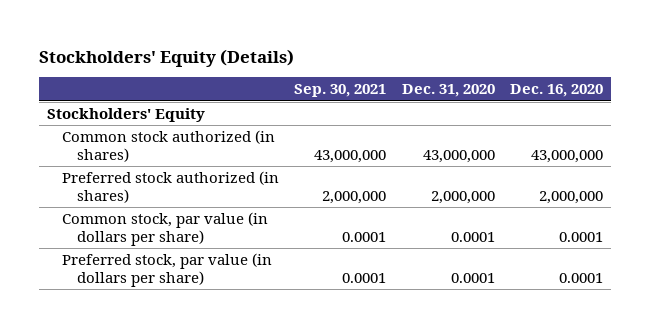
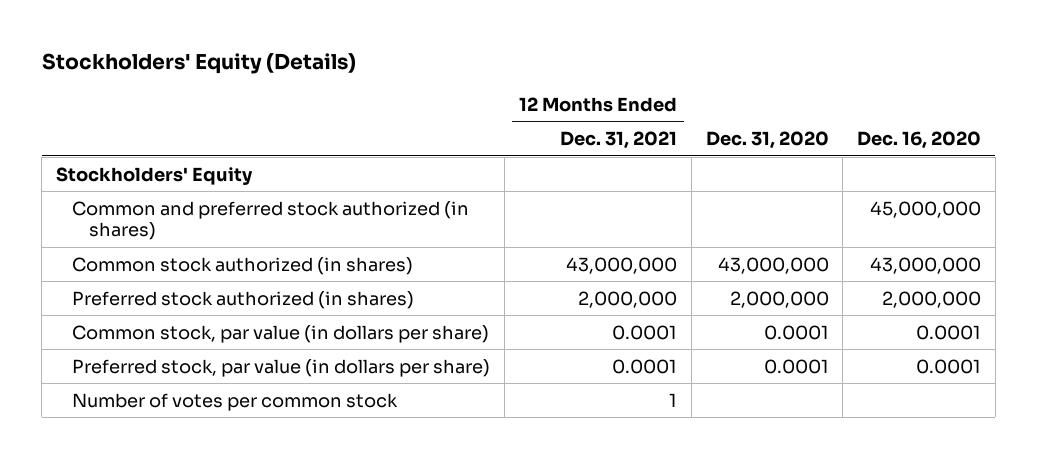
- | Sep. 30, 2021 | Dec. 31, 2020 | Dec. 16, 2020
+ | 12 Months Ended Dec. 31, 2021 | Dec. 31, 2020 | Dec. 16, 2020
+ Common and preferred stock authorized (in shares) | | | 45,000,000
+ Number of votes per common stock | 1 | |

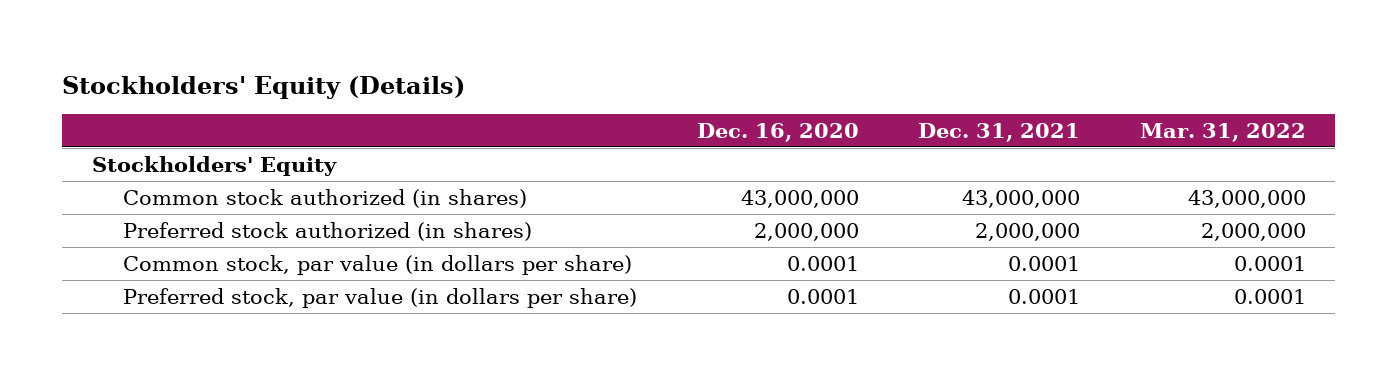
- | 12 Months Ended Dec. 31, 2021 | Dec. 31, 2020 | Dec. 16, 2020
+ | Dec. 16, 2020 | Dec. 31, 2021 | Mar. 31, 2022
- Common and preferred stock authorized (in shares) | | | 45,000,000
- Number of votes per common stock | 1 | |

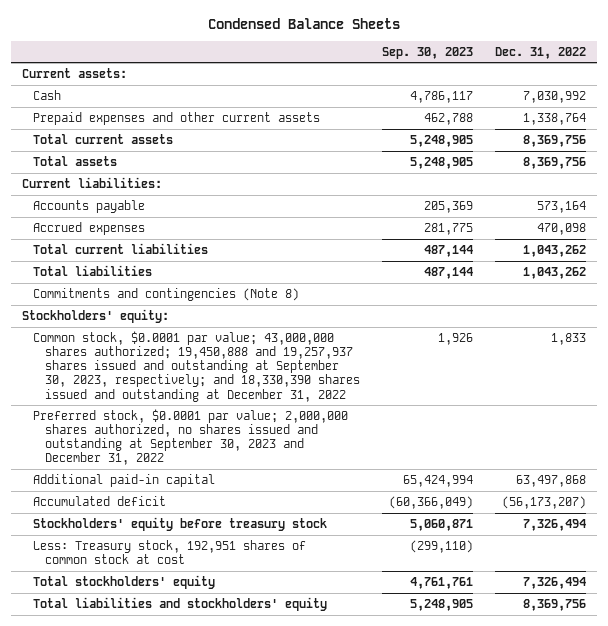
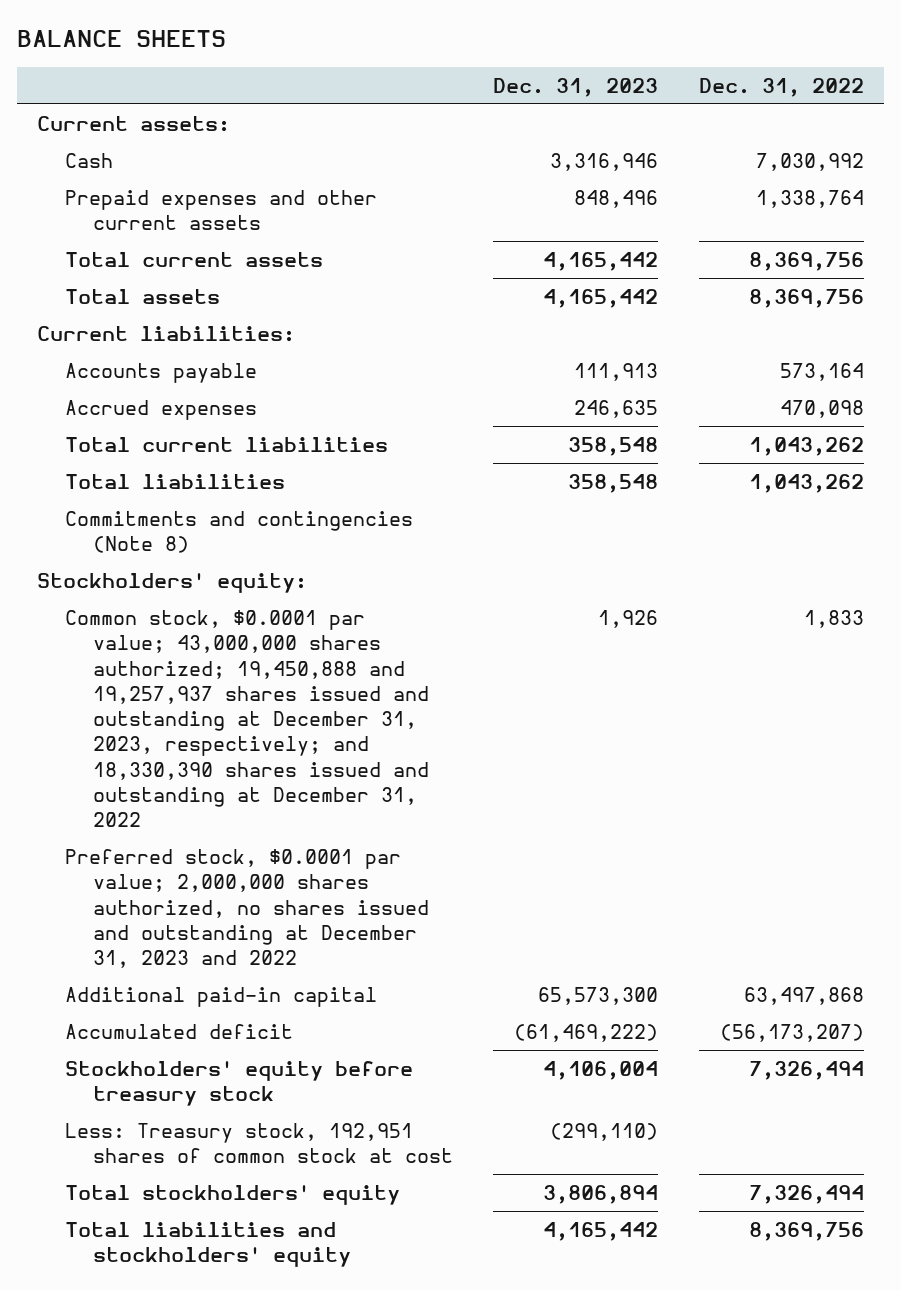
- Condensed Balance Sheets
+ BALANCE SHEETS
- | Sep. 30, 2023 | Dec. 31, 2022
+ | Dec. 31, 2023 | Dec. 31, 2022
- Common stock, $0.0001 par value; 43,000,000 shares authorized; 19,450,888 and 19,257,937 shares issued and outstanding at September 30, 2023, respectively; and 18,330,390 shares issued and outstanding at December 31, 2022 | 1,926 | 1,833
- Preferred stock, $0.0001 par value; 2,000,000 shares authorized, no shares issued and outstanding at September 30, 2023 and December 31, 2022
+ Common stock, $0.0001 par value; 43,000,000 shares authorized; 19,450,888 and 19,257,937 shares issued and outstanding at December 31, 2023, respectively; and 18,330,390 shares issued and outstanding at December 31, 2022 | 1,926 | 1,833
+ Preferred stock, $0.0001 par value; 2,000,000 shares authorized, no shares issued and outstanding at December 31, 2023 and 2022

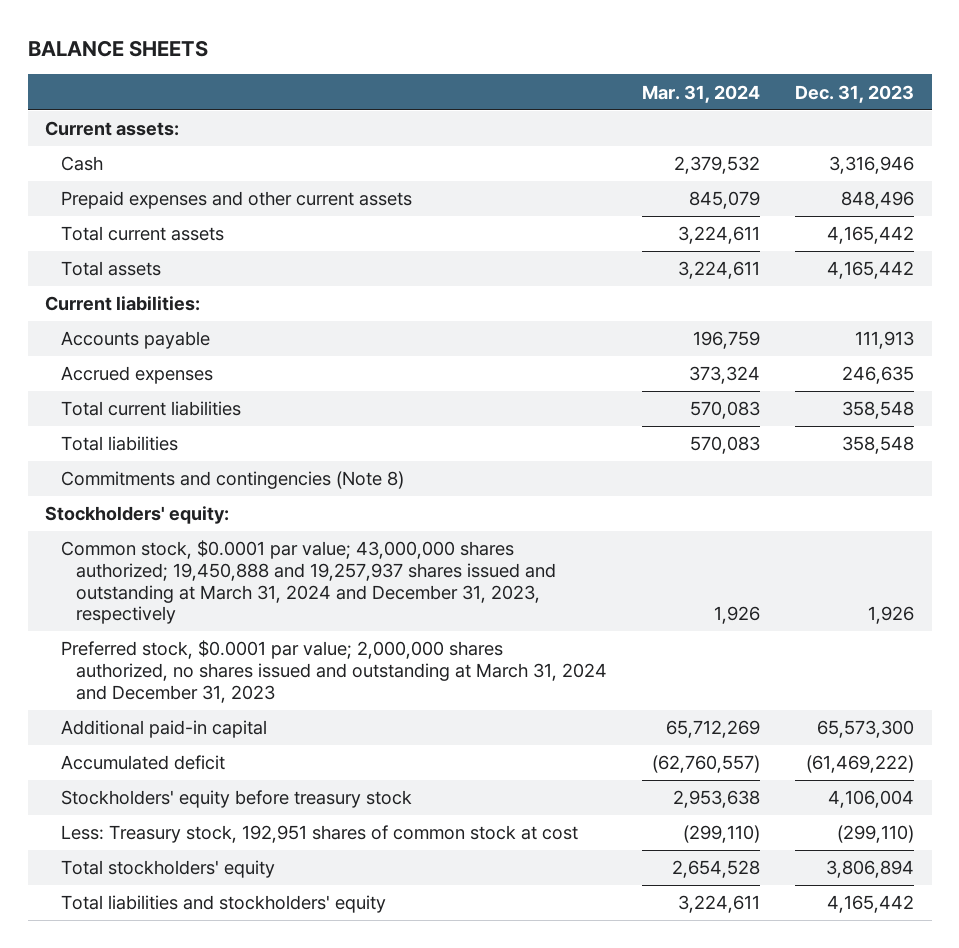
- | Dec. 31, 2023 | Dec. 31, 2022
+ | Mar. 31, 2024 | Dec. 31, 2023
- Common stock, $0.0001 par value; 43,000,000 shares authorized; 19,450,888 and 19,257,937 shares issued and outstanding at December 31, 2023, respectively; and 18,330,390 shares issued and outstanding at December 31, 2022 | 1,926 | 1,833
- Preferred stock, $0.0001 par value; 2,000,000 shares authorized, no shares issued and outstanding at December 31, 2023 and 2022
+ Common stock, $0.0001 par value; 43,000,000 shares authorized; 19,450,888 and 19,257,937 shares issued and outstanding at March 31, 2024 and December 31, 2023, respectively | 1,926 | 1,926
+ Preferred stock, $0.0001 par value; 2,000,000 shares authorized, no shares issued and outstanding at March 31, 2024 and December 31, 2023

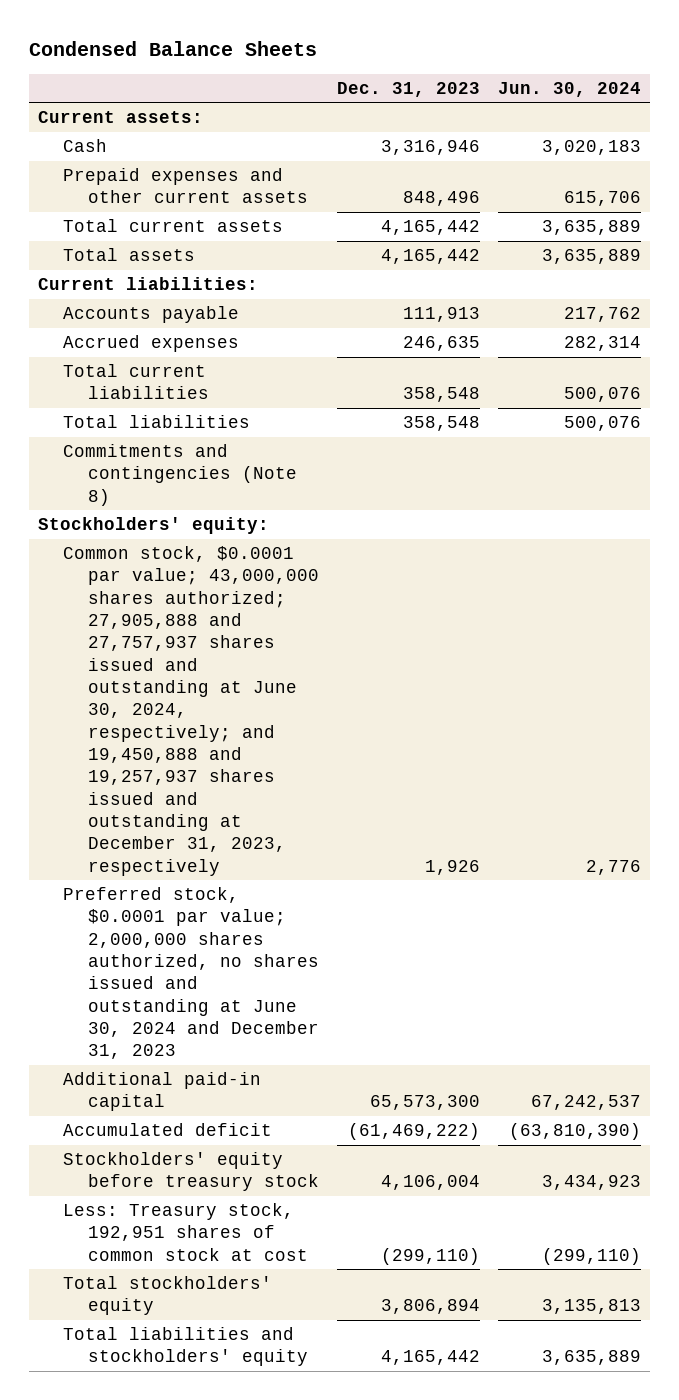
- BALANCE SHEETS
+ Condensed Balance Sheets
- | Mar. 31, 2024 | Dec. 31, 2023
+ | Dec. 31, 2023 | Jun. 30, 2024
- Common stock, $0.0001 par value; 43,000,000 shares authorized; 19,450,888 and 19,257,937 shares issued and outstanding at March 31, 2024 and December 31, 2023, respectively | 1,926 | 1,926
- Preferred stock, $0.0001 par value; 2,000,000 shares authorized, no shares issued and outstanding at March 31, 2024 and December 31, 2023
+ Common stock, $0.0001 par value; 43,000,000 shares authorized; 27,905,888 and 27,757,937 shares issued and outstanding at June 30, 2024, respectively; and 19,450,888 and 19,257,937 shares issued and outstanding at December 31, 2023, respectively | 1,926 | 2,776
+ Preferred stock, $0.0001 par value; 2,000,000 shares authorized, no shares issued and outstanding at June 30, 2024 and December 31, 2023

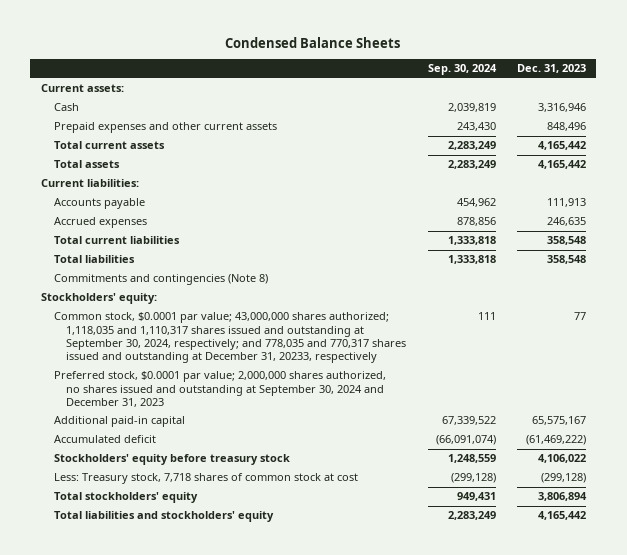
- | Dec. 31, 2023 | Jun. 30, 2024
+ | Sep. 30, 2024 | Dec. 31, 2023
- Common stock, $0.0001 par value; 43,000,000 shares authorized; 27,905,888 and 27,757,937 shares issued and outstanding at June 30, 2024, respectively; and 19,450,888 and 19,257,937 shares issued and outstanding at December 31, 2023, respectively | 1,926 | 2,776
- Preferred stock, $0.0001 par value; 2,000,000 shares authorized, no shares issued and outstanding at June 30, 2024 and December 31, 2023
- Additional paid-in capital | 65,573,300 | 67,242,537
+ Common stock, $0.0001 par value; 43,000,000 shares authorized; 1,118,035 and 1,110,317 shares issued and outstanding at September 30, 2024, respectively; and 778,035 and 770,317 shares issued and outstanding at December 31, 20233, respectively | 111 | 77
+ Preferred stock, $0.0001 par value; 2,000,000 shares authorized, no shares issued and outstanding at September 30, 2024 and December 31, 2023
+ Additional paid-in capital | 67,339,522 | 65,575,167
- Stockholders' equity before treasury stock | 4,106,004 | 3,434,923
- Less: Treasury stock, 192,951 shares of common stock at cost | (299,110) | (299,110)
+ Stockholders' equity before treasury stock | 1,248,559 | 4,106,022
+ Less: Treasury stock, 7,718 shares of common stock at cost | (299,128) | (299,128)

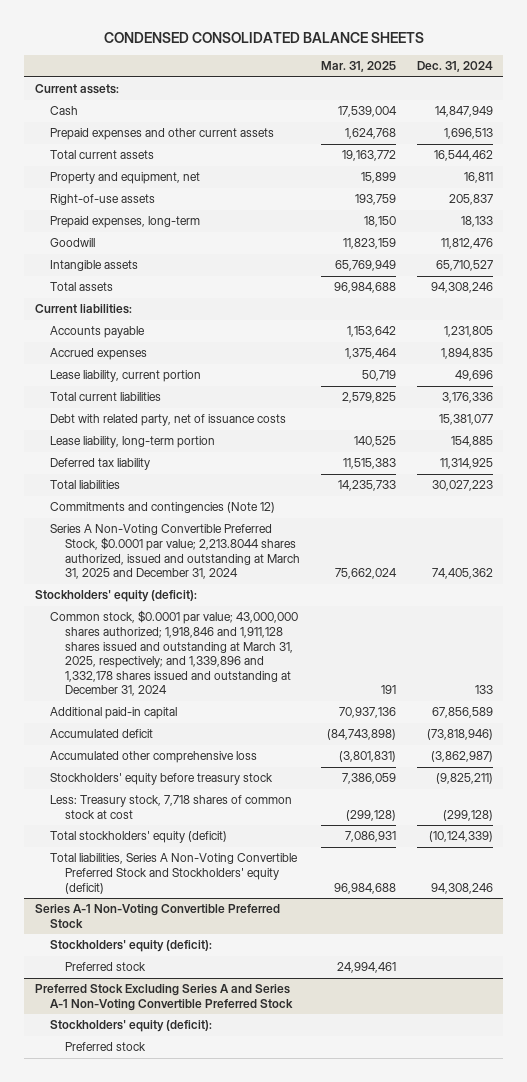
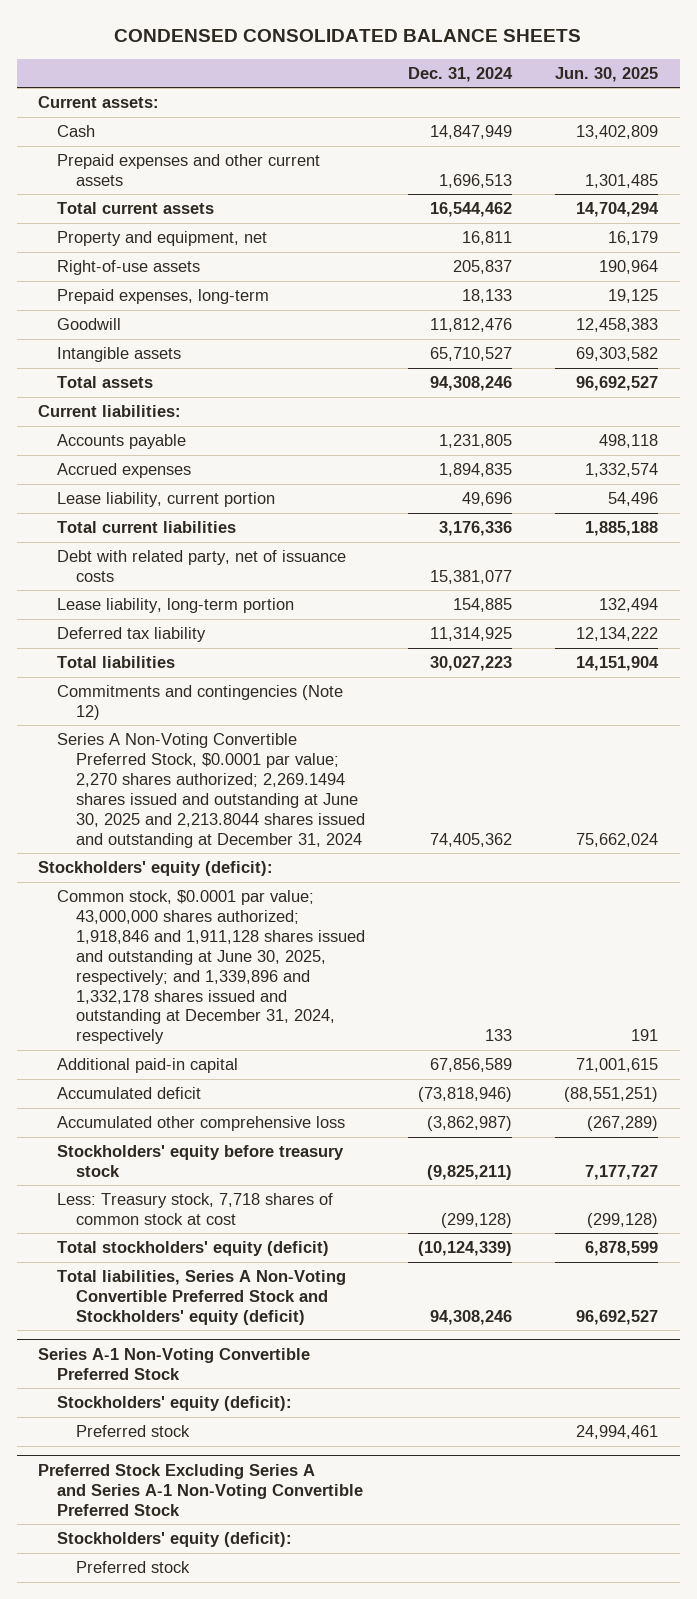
- | Mar. 31, 2025 | Dec. 31, 2024
+ | Dec. 31, 2024 | Jun. 30, 2025
- Series A Non-Voting Convertible Preferred Stock, $0.0001 par value; 2,213.8044 shares authorized, issued and outstanding at March 31, 2025 and December 31, 2024 | 75,662,024 | 74,405,362
+ Series A Non-Voting Convertible Preferred Stock, $0.0001 par value; 2,270 shares authorized; 2,269.1494 shares issued and outstanding at June 30, 2025 and 2,213.8044 shares issued and outstanding at December 31, 2024 | 74,405,362 | 75,662,024
- Common stock, $0.0001 par value; 43,000,000 shares authorized; 1,918,846 and 1,911,128 shares issued and outstanding at March 31, 2025, respectively; and 1,339,896 and 1,332,178 shares issued and outstanding at December 31, 2024 | 191 | 133
+ Common stock, $0.0001 par value; 43,000,000 shares authorized; 1,918,846 and 1,911,128 shares issued and outstanding at June 30, 2025, respectively; and 1,339,896 and 1,332,178 shares issued and outstanding at December 31, 2024, respectively | 133 | 191

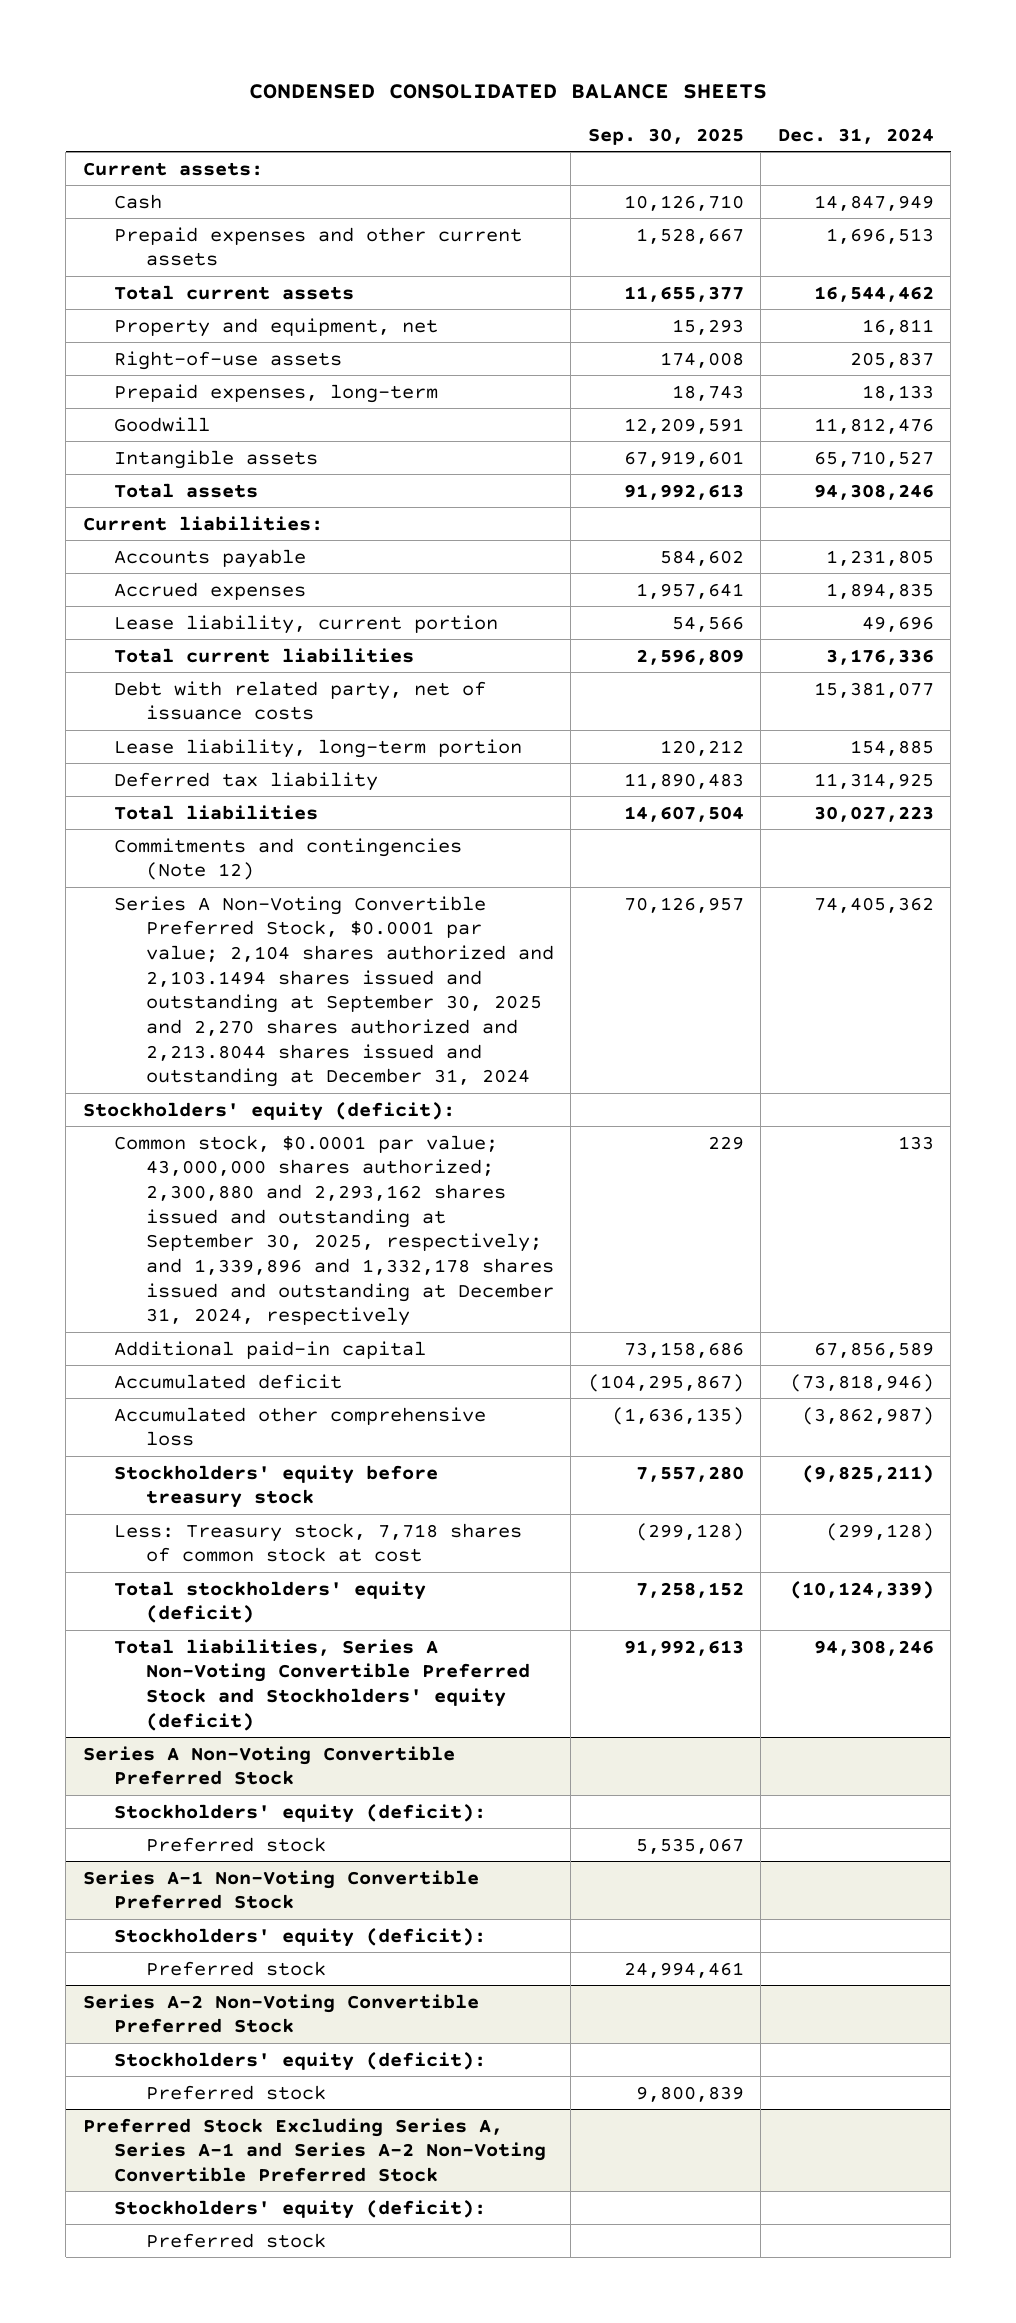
- | Dec. 31, 2024 | Jun. 30, 2025
+ | Sep. 30, 2025 | Dec. 31, 2024
- Series A Non-Voting Convertible Preferred Stock, $0.0001 par value; 2,270 shares authorized; 2,269.1494 shares issued and outstanding at June 30, 2025 and 2,213.8044 shares issued and outstanding at December 31, 2024 | 74,405,362 | 75,662,024
+ Series A Non-Voting Convertible Preferred Stock, $0.0001 par value; 2,104 shares authorized and 2,103.1494 shares issued and outstanding at September 30, 2025 and 2,270 shares authorized and 2,213.8044 shares issued and outstanding at December 31, 2024 | 70,126,957 | 74,405,362
- Common stock, $0.0001 par value; 43,000,000 shares authorized; 1,918,846 and 1,911,128 shares issued and outstanding at June 30, 2025, respectively; and 1,339,896 and 1,332,178 shares issued and outstanding at December 31, 2024, respectively | 133 | 191
+ Common stock, $0.0001 par value; 43,000,000 shares authorized; 2,300,880 and 2,293,162 shares issued and outstanding at September 30, 2025, respectively; and 1,339,896 and 1,332,178 shares issued and outstanding at December 31, 2024, respectively | 229 | 133
+ Series A Non-Voting Convertible Preferred Stock
+ Stockholders' equity (deficit):
+ Preferred stock | 5,535,067 |
- Preferred Stock Excluding Series A and Series A-1 Non-Voting Convertible Preferred Stock
+ Series A-2 Non-Voting Convertible Preferred Stock
+ Preferred Stock Excluding Series A, Series A-1 and Series A-2 Non-Voting Convertible Preferred Stock
+ Stockholders' equity (deficit):
+ Preferred stock

